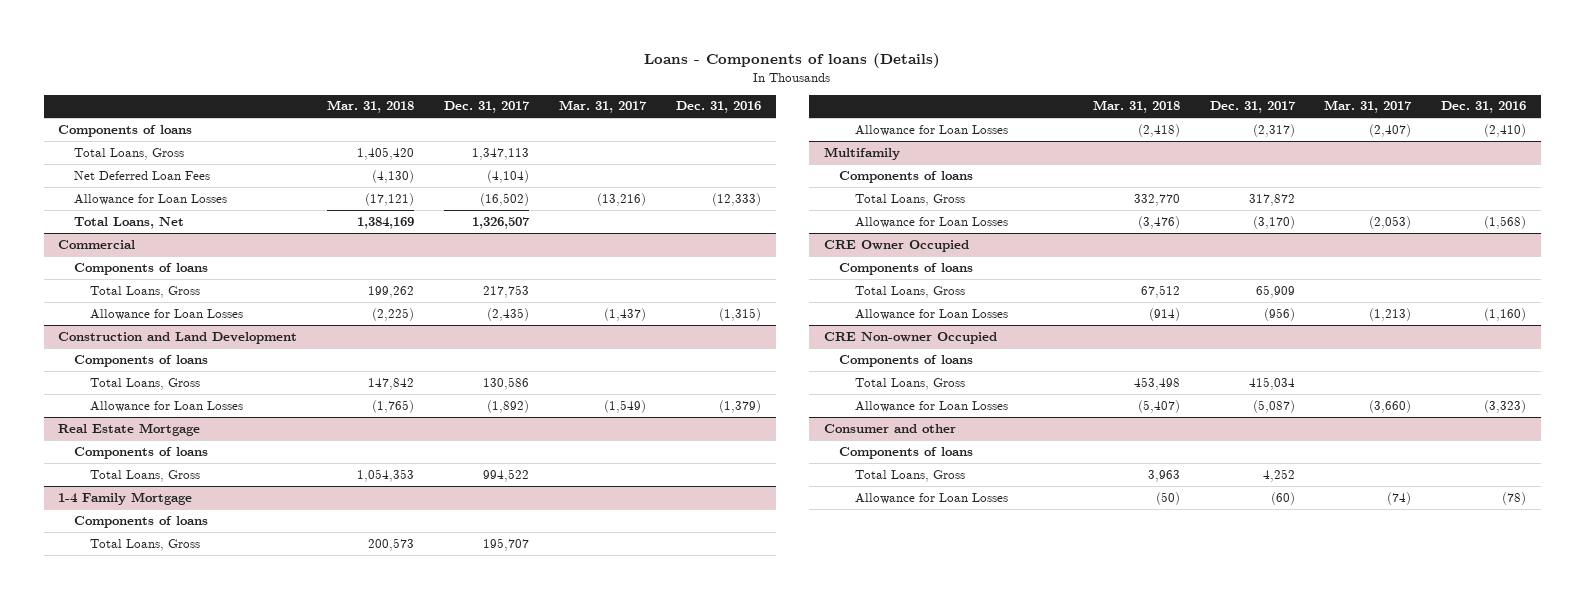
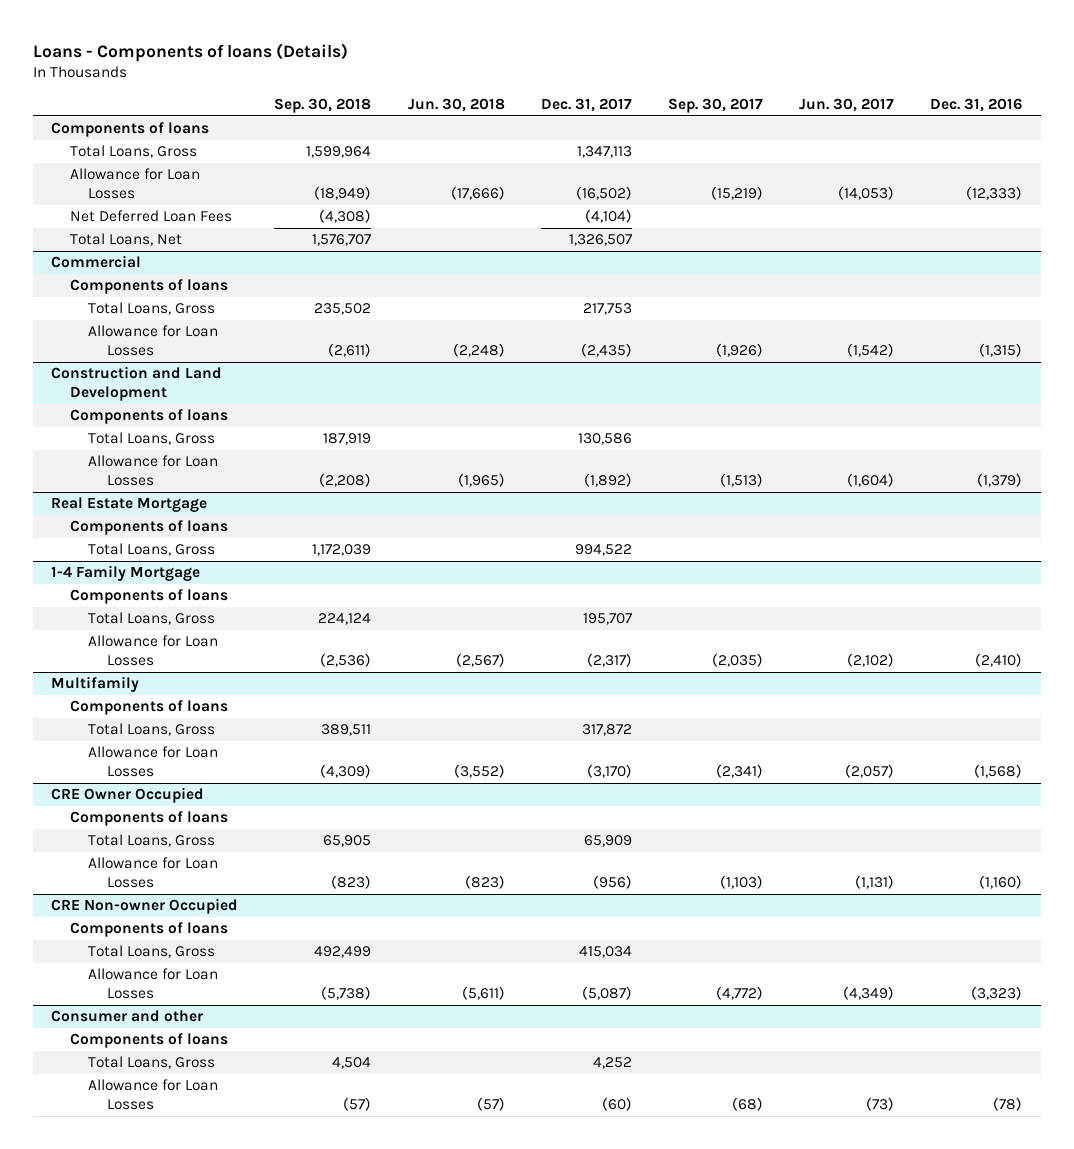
- | Mar. 31, 2018 | Dec. 31, 2017 | Mar. 31, 2017 | Dec. 31, 2016
+ | Sep. 30, 2018 | Jun. 30, 2018 | Dec. 31, 2017 | Sep. 30, 2017 | Jun. 30, 2017 | Dec. 31, 2016
moved down: Net Deferred Loan Fees | (4,308) | | (4,104) | | |

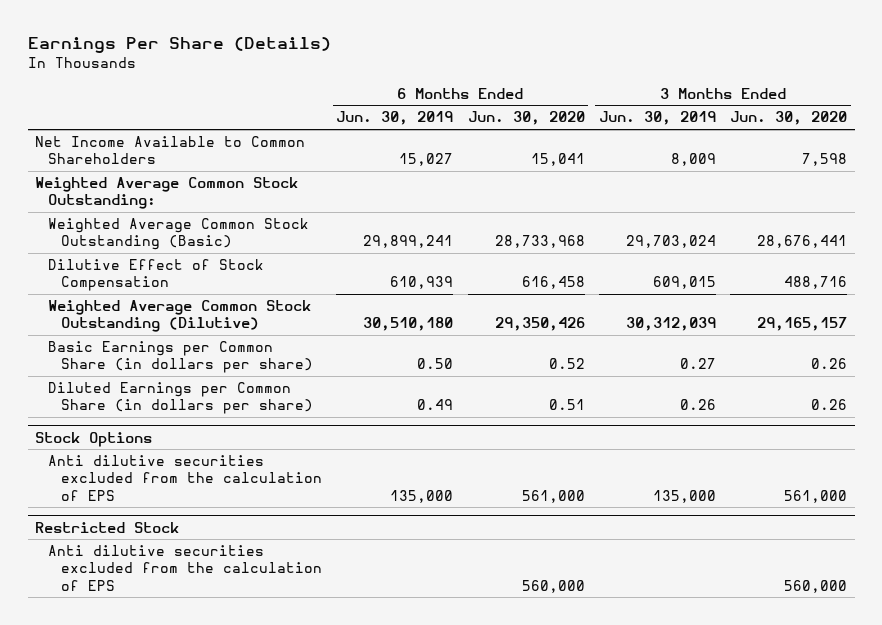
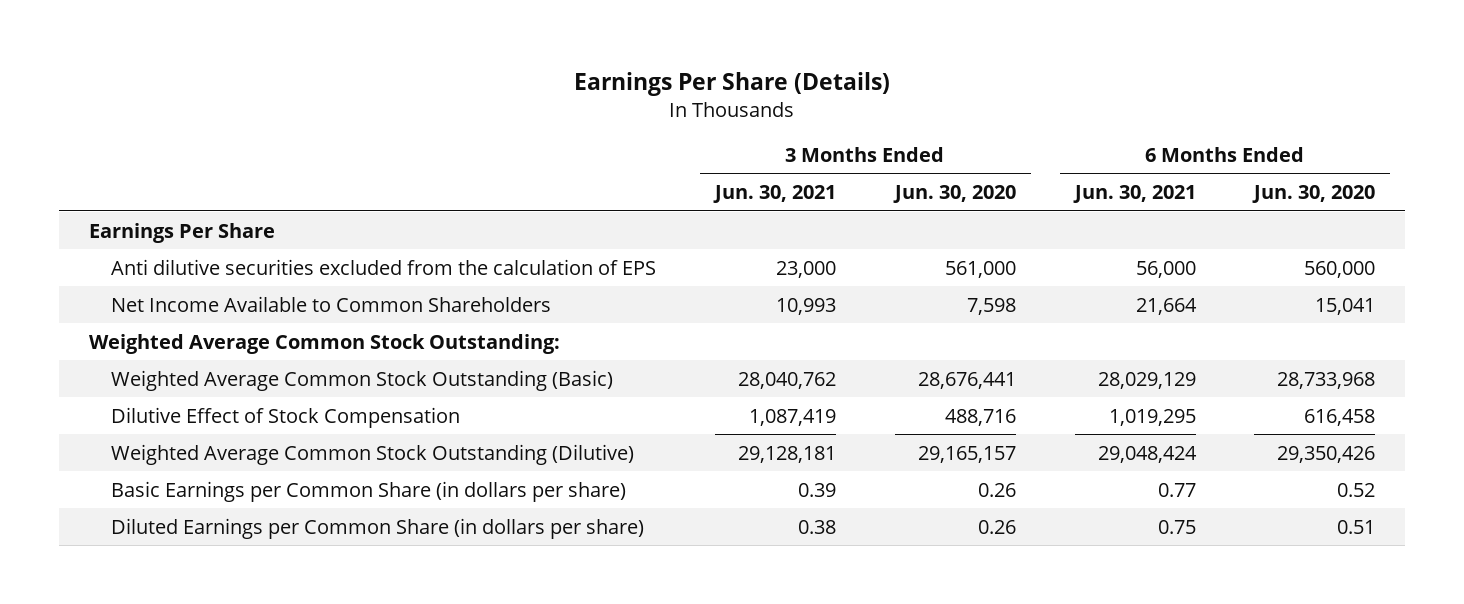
- | 6 Months Ended Jun. 30, 2019 | 6 Months Ended Jun. 30, 2020 | 3 Months Ended Jun. 30, 2019 | 3 Months Ended Jun. 30, 2020
+ | 3 Months Ended Jun. 30, 2021 | 3 Months Ended Jun. 30, 2020 | 6 Months Ended Jun. 30, 2021 | 6 Months Ended Jun. 30, 2020
+ Earnings Per Share
+ Anti dilutive securities excluded from the calculation of EPS | 23,000 | 561,000 | 56,000 | 560,000
- Stock Options
- Anti dilutive securities excluded from the calculation of EPS | 135,000 | 561,000 | 135,000 | 561,000
- Restricted Stock
- Anti dilutive securities excluded from the calculation of EPS | | 560,000 | | 560,000

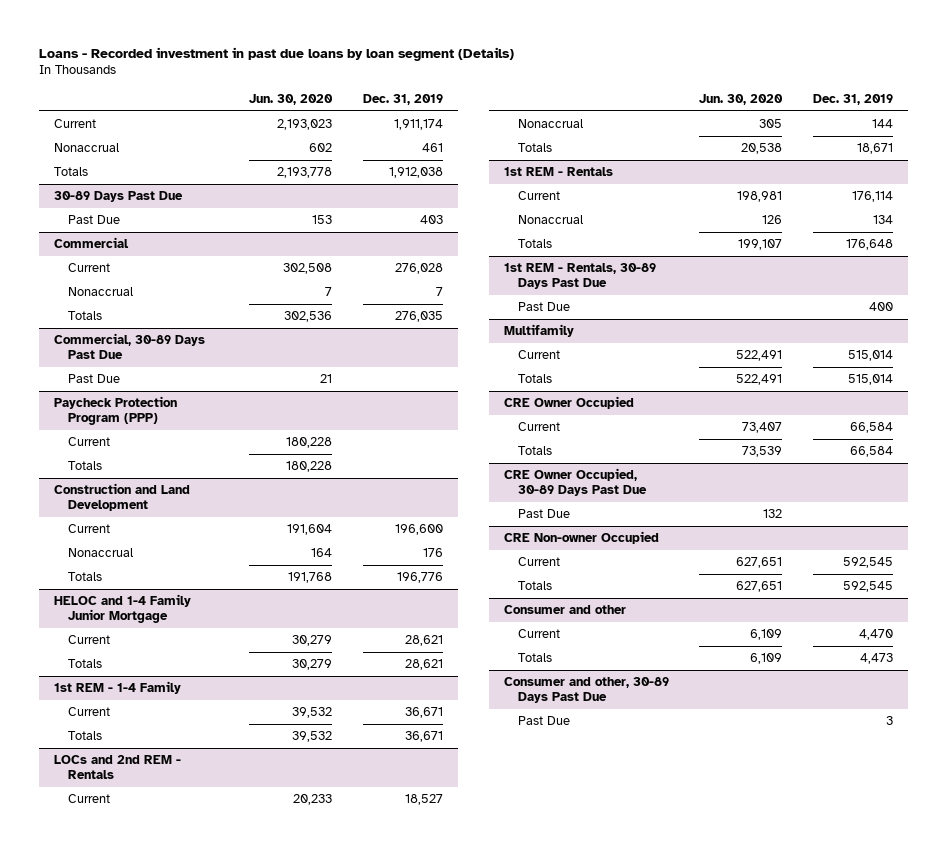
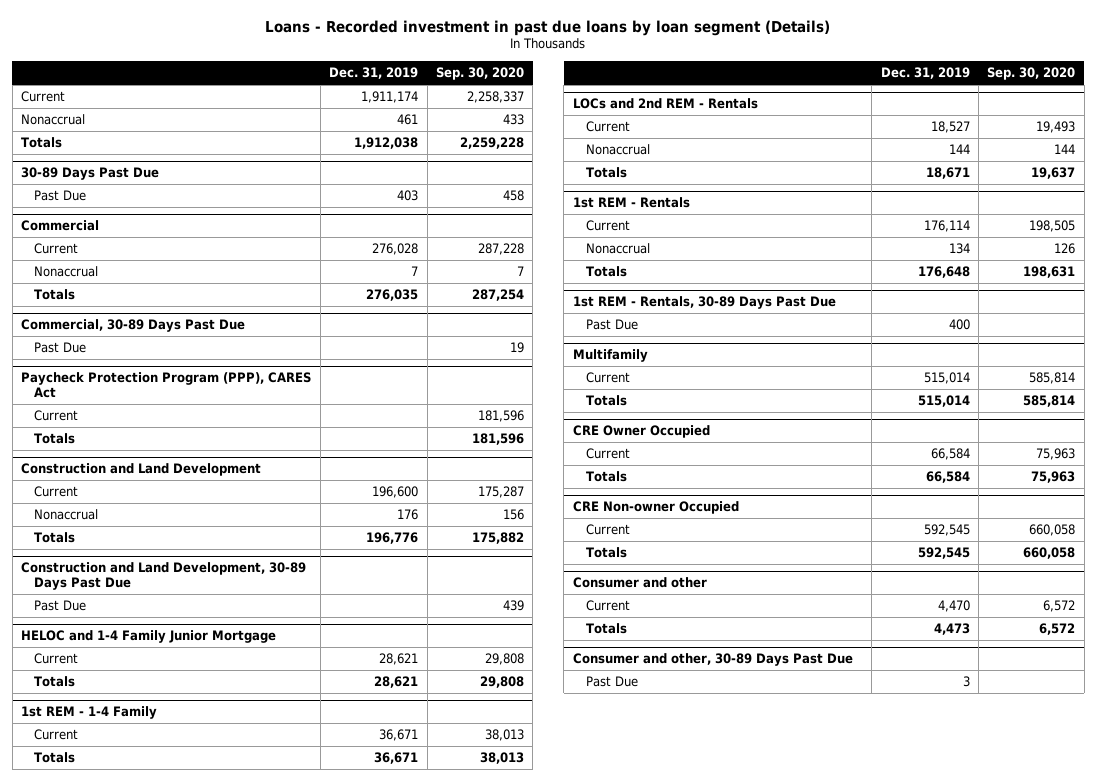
- | Jun. 30, 2020 | Dec. 31, 2019
+ | Dec. 31, 2019 | Sep. 30, 2020
- Paycheck Protection Program (PPP)
+ Paycheck Protection Program (PPP), CARES Act
+ Construction and Land Development, 30-89 Days Past Due
+ Past Due | | 439
- CRE Owner Occupied, 30-89 Days Past Due
- Past Due | 132 |

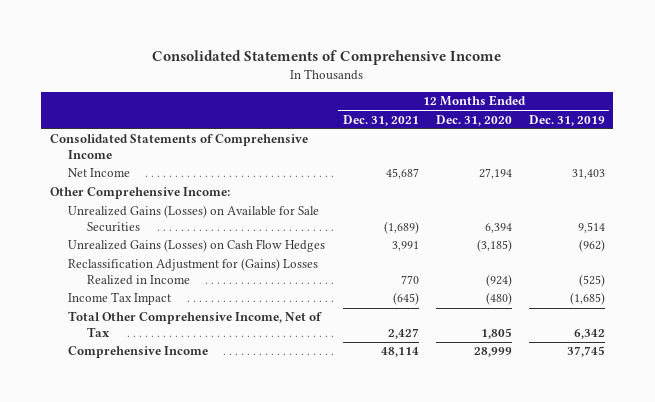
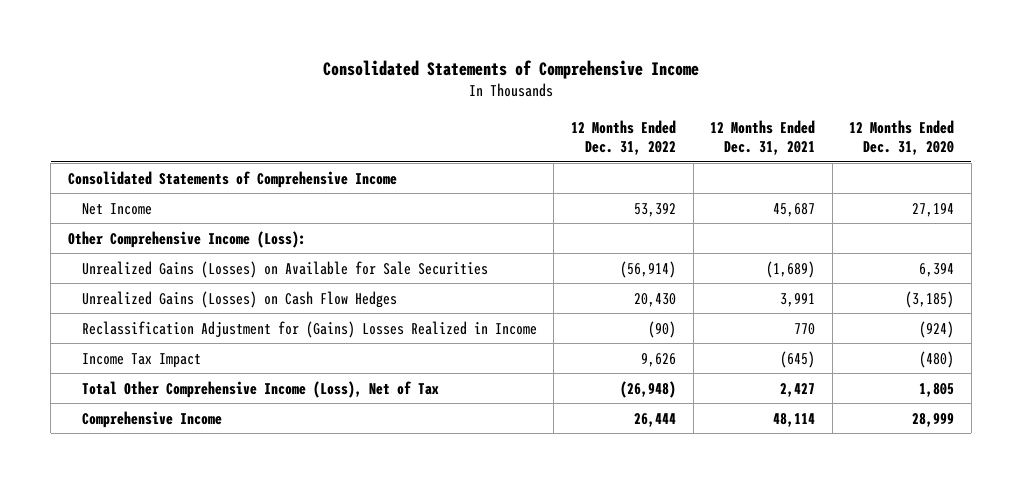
- | 12 Months Ended Dec. 31, 2021 | 12 Months Ended Dec. 31, 2020 | 12 Months Ended Dec. 31, 2019
+ | 12 Months Ended Dec. 31, 2022 | 12 Months Ended Dec. 31, 2021 | 12 Months Ended Dec. 31, 2020
- Other Comprehensive Income:
+ Other Comprehensive Income (Loss):
- Total Other Comprehensive Income, Net of Tax | 2,427 | 1,805 | 6,342
+ Total Other Comprehensive Income (Loss), Net of Tax | (26,948) | 2,427 | 1,805

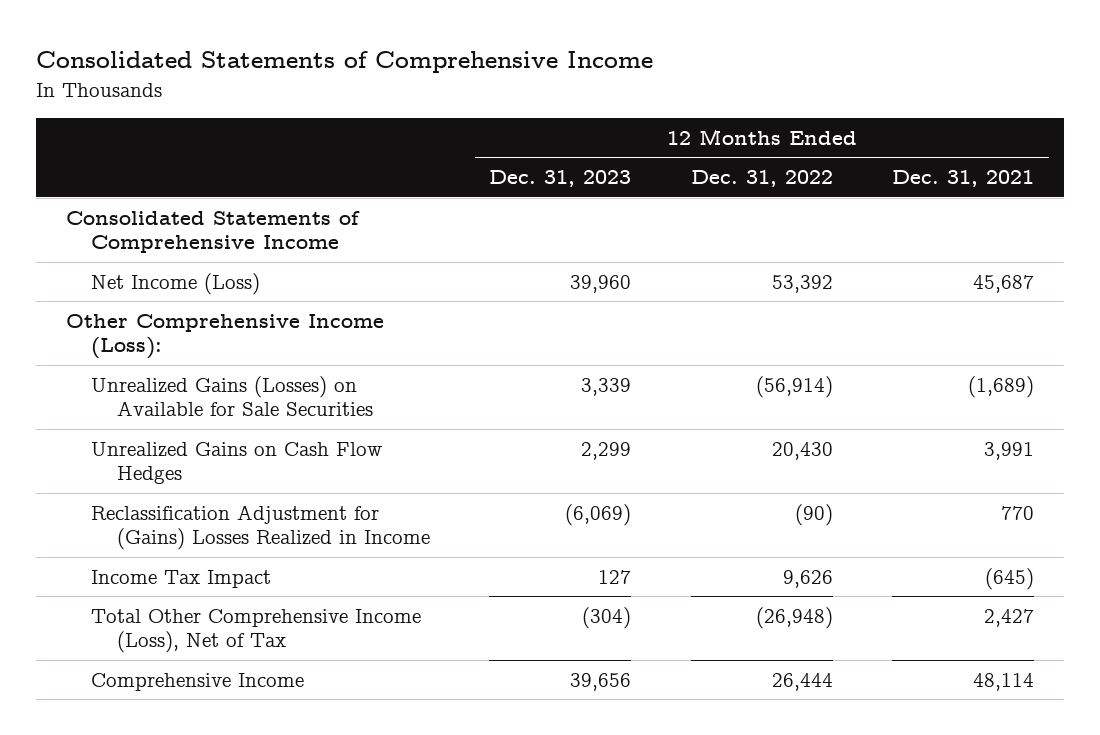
- | 12 Months Ended Dec. 31, 2022 | 12 Months Ended Dec. 31, 2021 | 12 Months Ended Dec. 31, 2020
+ | 12 Months Ended Dec. 31, 2023 | 12 Months Ended Dec. 31, 2022 | 12 Months Ended Dec. 31, 2021
- Net Income | 53,392 | 45,687 | 27,194
+ Net Income (Loss) | 39,960 | 53,392 | 45,687
- Unrealized Gains (Losses) on Cash Flow Hedges | 20,430 | 3,991 | (3,185)
+ Unrealized Gains on Cash Flow Hedges | 2,299 | 20,430 | 3,991

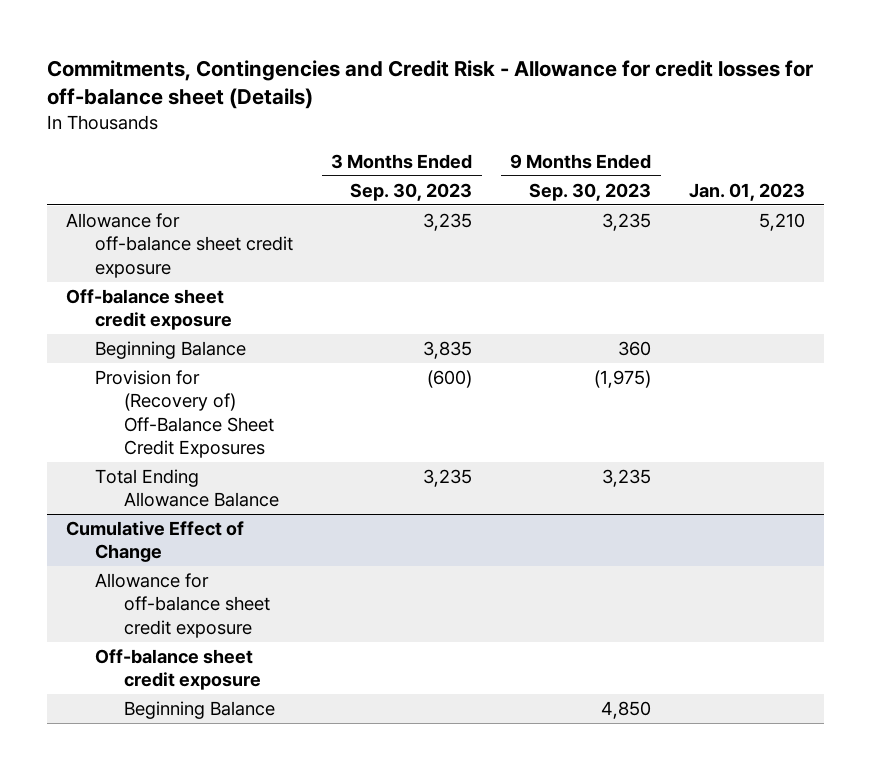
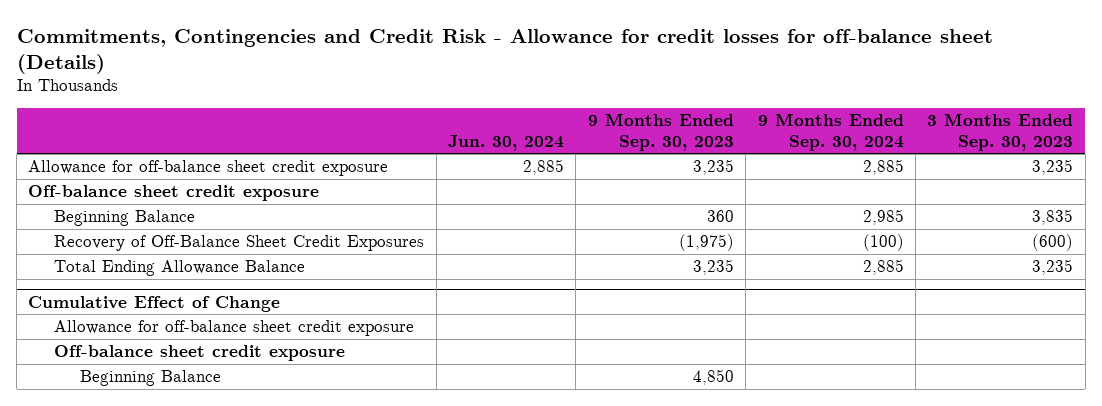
- | 3 Months Ended Sep. 30, 2023 | 9 Months Ended Sep. 30, 2023 | Jan. 01, 2023
+ | Jun. 30, 2024 | 9 Months Ended Sep. 30, 2023 | 9 Months Ended Sep. 30, 2024 | 3 Months Ended Sep. 30, 2023
- Provision for (Recovery of) Off-Balance Sheet Credit Exposures | (600) | (1,975) |
+ Recovery of Off-Balance Sheet Credit Exposures | | (1,975) | (100) | (600)

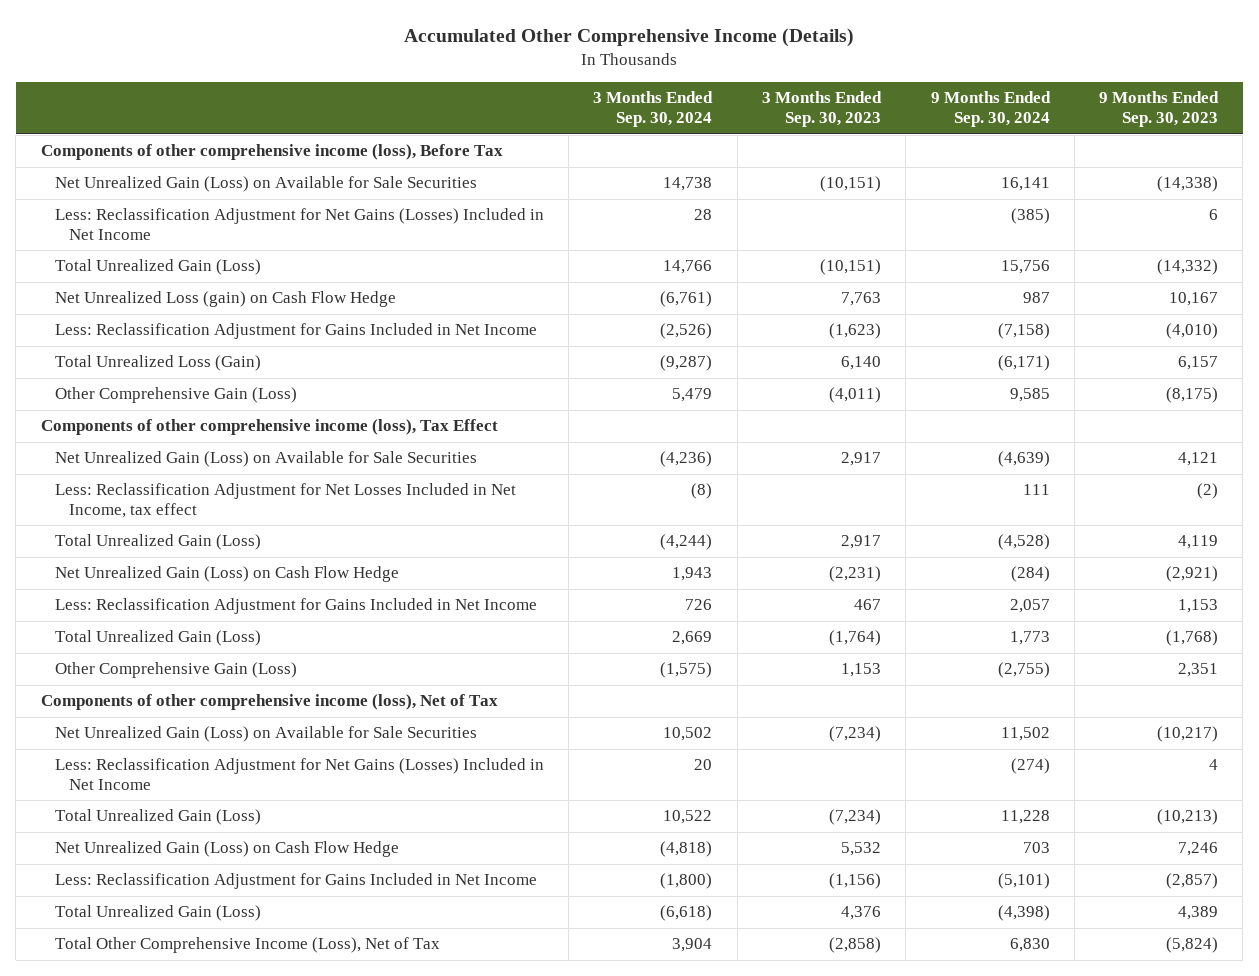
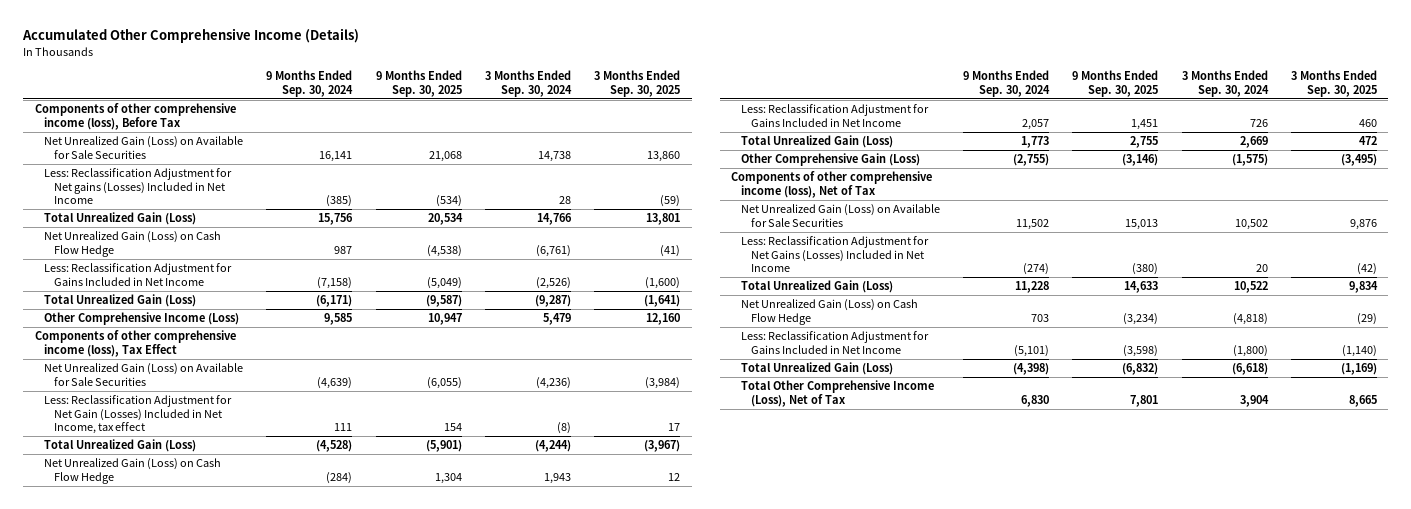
- | 3 Months Ended Sep. 30, 2024 | 3 Months Ended Sep. 30, 2023 | 9 Months Ended Sep. 30, 2024 | 9 Months Ended Sep. 30, 2023
+ | 9 Months Ended Sep. 30, 2024 | 9 Months Ended Sep. 30, 2025 | 3 Months Ended Sep. 30, 2024 | 3 Months Ended Sep. 30, 2025
- Less: Reclassification Adjustment for Net Gains (Losses) Included in Net Income | 28 | | (385) | 6
+ Less: Reclassification Adjustment for Net gains (Losses) Included in Net Income | (385) | (534) | 28 | (59)
- Net Unrealized Loss (gain) on Cash Flow Hedge | (6,761) | 7,763 | 987 | 10,167
+ Net Unrealized Gain (Loss) on Cash Flow Hedge | 987 | (4,538) | (6,761) | (41)
- Total Unrealized Loss (Gain) | (9,287) | 6,140 | (6,171) | 6,157
- Other Comprehensive Gain (Loss) | 5,479 | (4,011) | 9,585 | (8,175)
+ Total Unrealized Gain (Loss) | (6,171) | (9,587) | (9,287) | (1,641)
+ Other Comprehensive Income (Loss) | 9,585 | 10,947 | 5,479 | 12,160
- Less: Reclassification Adjustment for Net Losses Included in Net Income, tax effect | (8) | | 111 | (2)
+ Less: Reclassification Adjustment for Net Gain (Losses) Included in Net Income, tax effect | 111 | 154 | (8) | 17

